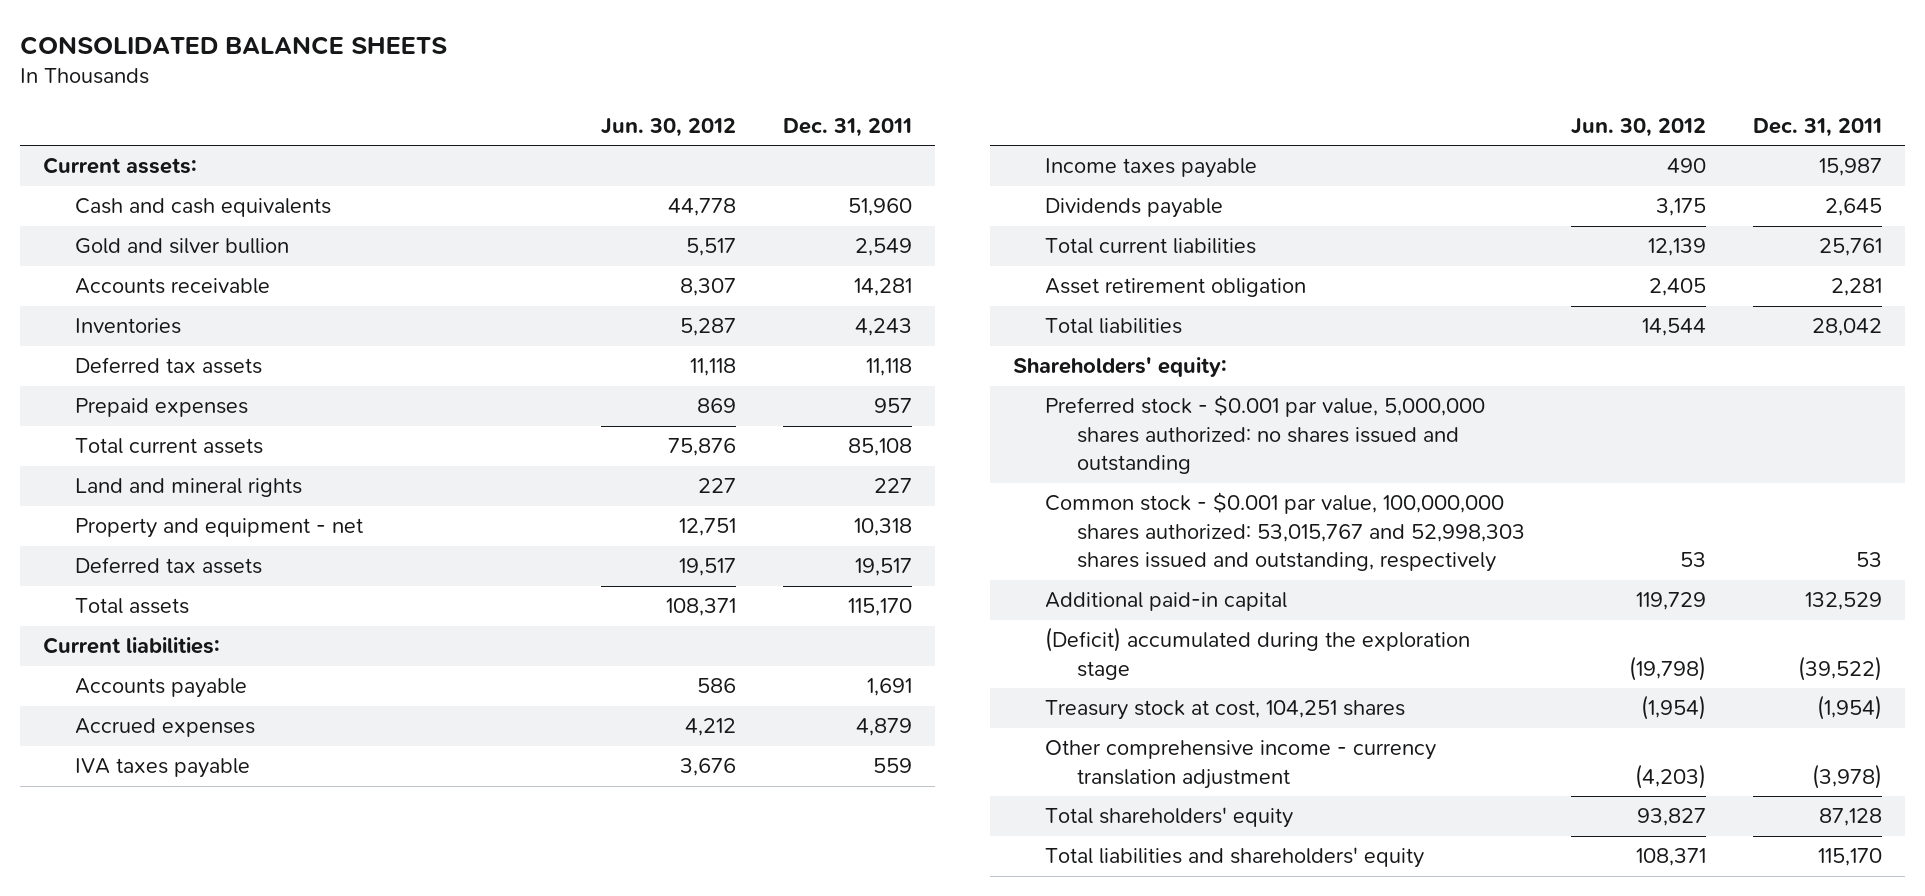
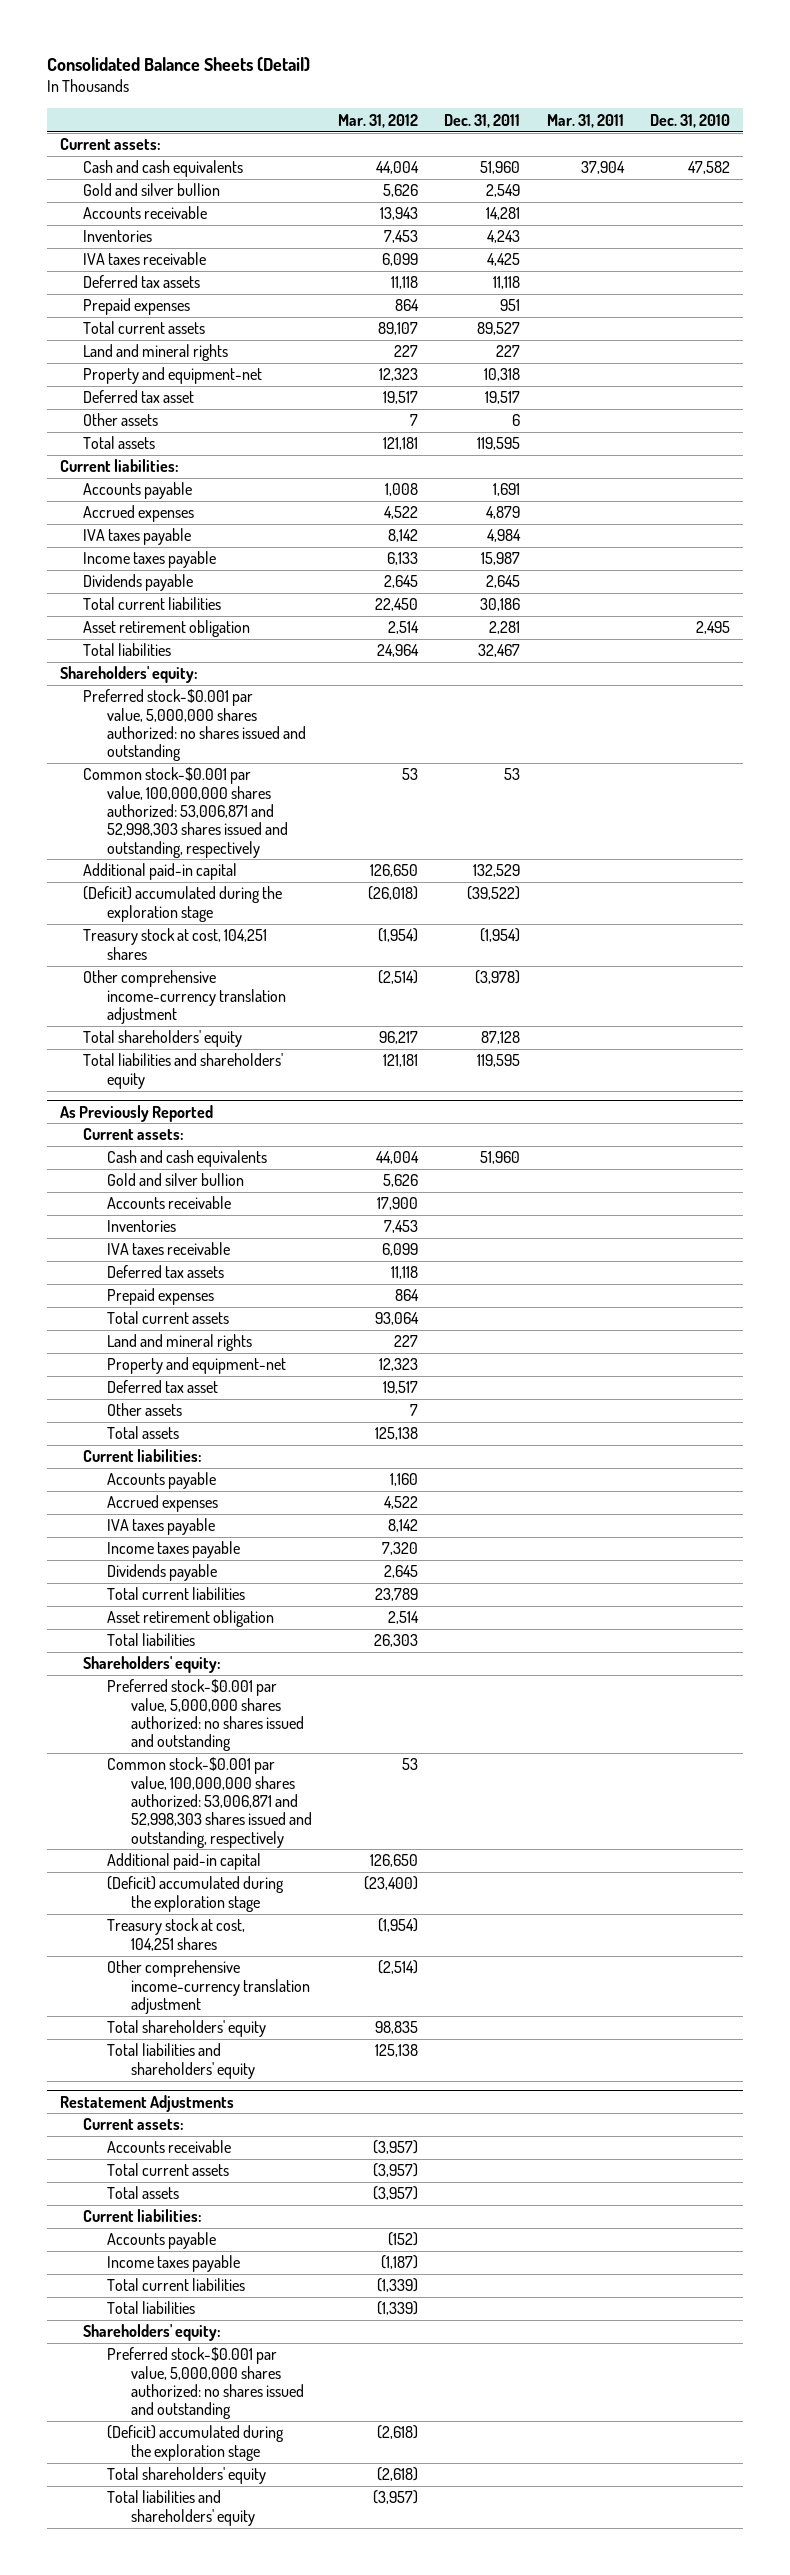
- CONSOLIDATED BALANCE SHEETS
+ Consolidated Balance Sheets (Detail)
- | Jun. 30, 2012 | Dec. 31, 2011
+ | Mar. 31, 2012 | Dec. 31, 2011 | Mar. 31, 2011 | Dec. 31, 2010
+ IVA taxes receivable | 6,099 | 4,425 | |
- Prepaid expenses | 869 | 957
- Total current assets | 75,876 | 85,108
+ Prepaid expenses | 864 | 951 | |
+ Total current assets | 89,107 | 89,527 | |
- Property and equipment - net | 12,751 | 10,318
- Deferred tax assets | 19,517 | 19,517
- Total assets | 108,371 | 115,170
+ Property and equipment-net | 12,323 | 10,318 | |
+ Deferred tax asset | 19,517 | 19,517 | |
+ Other assets | 7 | 6 | |
+ Total assets | 121,181 | 119,595 | |
- IVA taxes payable | 3,676 | 559
+ IVA taxes payable | 8,142 | 4,984 | |
- Total current liabilities | 12,139 | 25,761
+ Total current liabilities | 22,450 | 30,186 | |
- Total liabilities | 14,544 | 28,042
+ Total liabilities | 24,964 | 32,467 | |
- Preferred stock - $0.001 par value, 5,000,000 shares authorized: no shares issued and outstanding
- Common stock - $0.001 par value, 100,000,000 shares authorized: 53,015,767 and 52,998,303 shares issued and outstanding, respectively | 53 | 53
+ Preferred stock-$0.001 par value, 5,000,000 shares authorized: no shares issued and outstanding
+ Common stock-$0.001 par value, 100,000,000 shares authorized: 53,006,871 and 52,998,303 shares issued and outstanding, respectively | 53 | 53 | |
- Other comprehensive income - currency translation adjustment | (4,203) | (3,978)
+ Other comprehensive income-currency translation adjustment | (2,514) | (3,978) | |
- Total liabilities and shareholders' equity | 108,371 | 115,170
+ Total liabilities and shareholders' equity | 121,181 | 119,595 | |
+ As Previously Reported
+ Current assets:
+ Cash and cash equivalents | 44,004 | 51,960 | |
+ Gold and silver bullion | 5,626 | | |
+ Accounts receivable | 17,900 | | |
+ Inventories | 7,453 | | |
+ IVA taxes receivable | 6,099 | | |
+ Deferred tax assets | 11,118 | | |
+ Prepaid expenses | 864 | | |
+ Total current assets | 93,064 | | |
+ Land and mineral rights | 227 | | |
+ Property and equipment-net | 12,323 | | |
+ Deferred tax asset | 19,517 | | |
+ Other assets | 7 | | |
+ Total assets | 125,138 | | |
+ Current liabilities:
+ Accounts payable | 1,160 | | |
+ Accrued expenses | 4,522 | | |
+ IVA taxes payable | 8,142 | | |
+ Income taxes payable | 7,320 | | |
+ Dividends payable | 2,645 | | |
+ Total current liabilities | 23,789 | | |
+ Asset retirement obligation | 2,514 | | |
+ Total liabilities | 26,303 | | |
+ Shareholders' equity:
+ Preferred stock-$0.001 par value, 5,000,000 shares authorized: no shares issued and outstanding
+ Common stock-$0.001 par value, 100,000,000 shares authorized: 53,006,871 and 52,998,303 shares issued and outstanding, respectively | 53 | | |
+ Additional paid-in capital | 126,650 | | |
+ (Deficit) accumulated during the exploration stage | (23,400) | | |
+ Treasury stock at cost, 104,251 shares | (1,954) | | |
+ Other comprehensive income-currency translation adjustment | (2,514) | | |
+ Total shareholders' equity | 98,835 | | |
+ Total liabilities and shareholders' equity | 125,138 | | |
+ Restatement Adjustments
+ Current assets:
+ Accounts receivable | (3,957) | | |
+ Total current assets | (3,957) | | |
+ Total assets | (3,957) | | |
+ Current liabilities:
+ Accounts payable | (152) | | |
+ Income taxes payable | (1,187) | | |
+ Total current liabilities | (1,339) | | |
+ Total liabilities | (1,339) | | |
+ Shareholders' equity:
+ Preferred stock-$0.001 par value, 5,000,000 shares authorized: no shares issued and outstanding
+ (Deficit) accumulated during the exploration stage | (2,618) | | |
+ Total shareholders' equity | (2,618) | | |
+ Total liabilities and shareholders' equity | (3,957) | | |

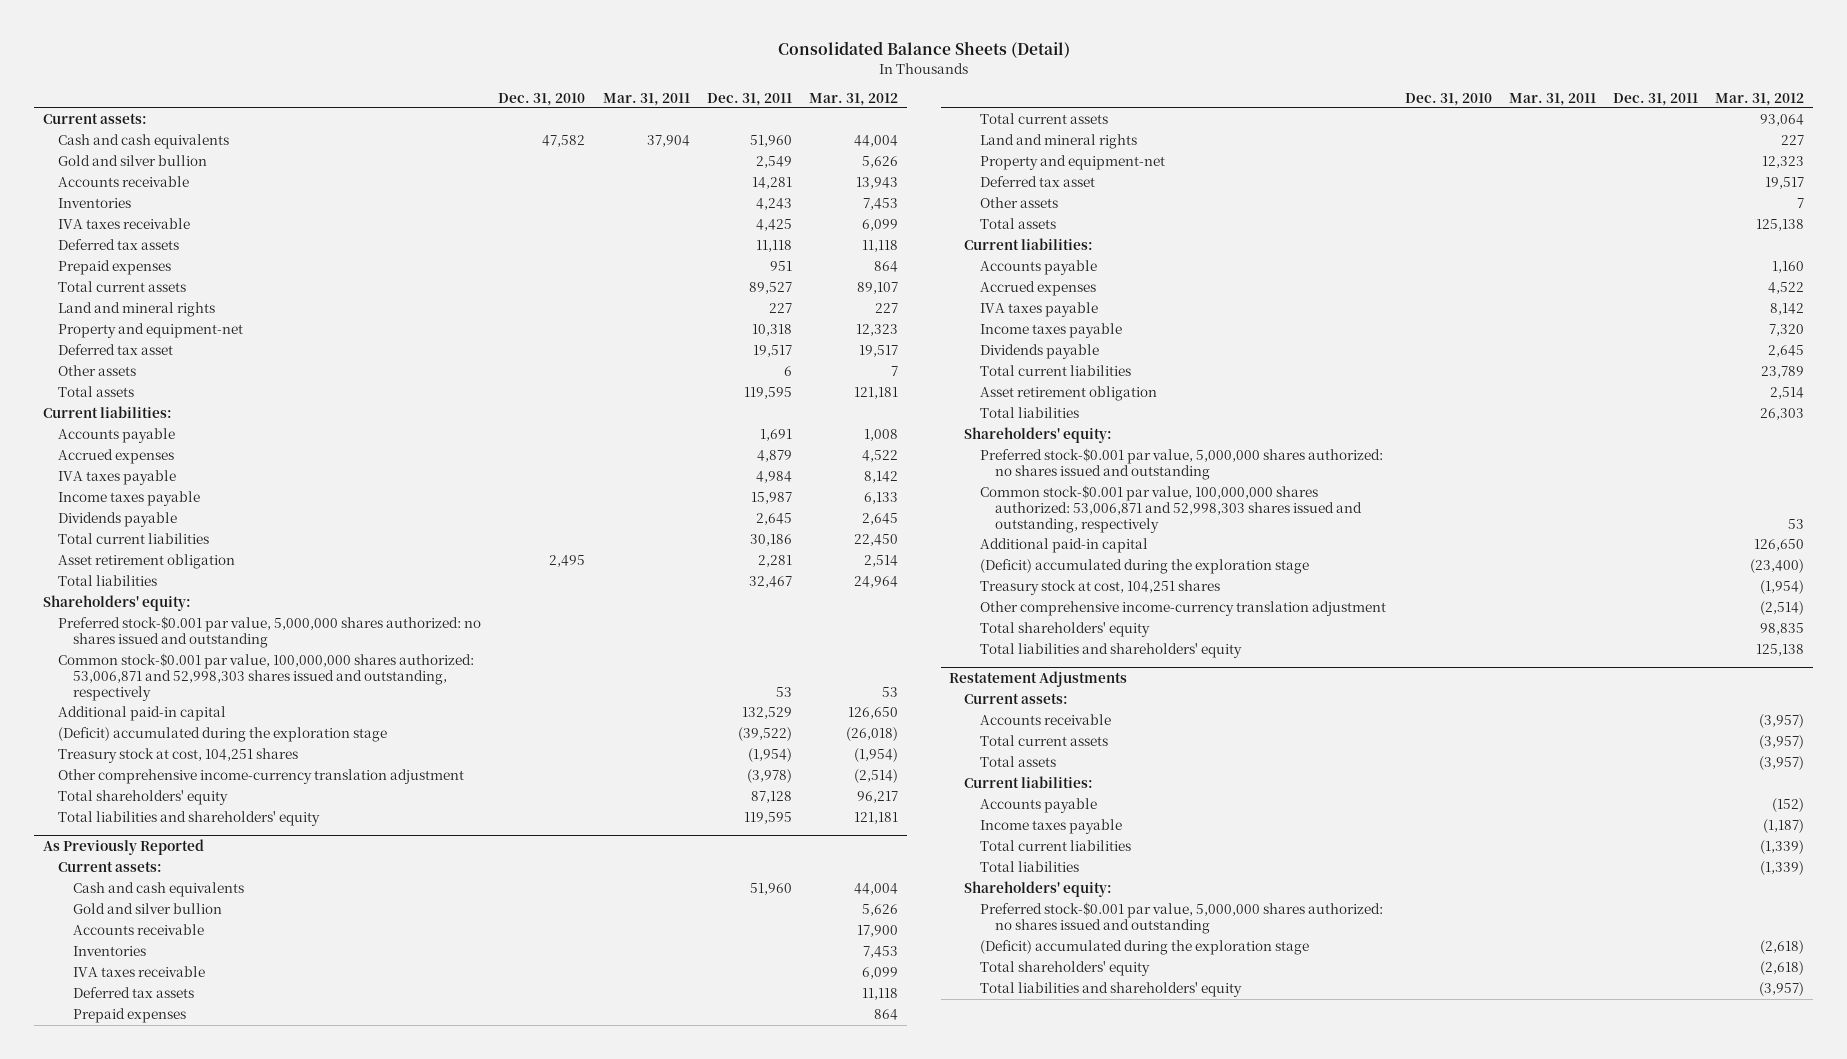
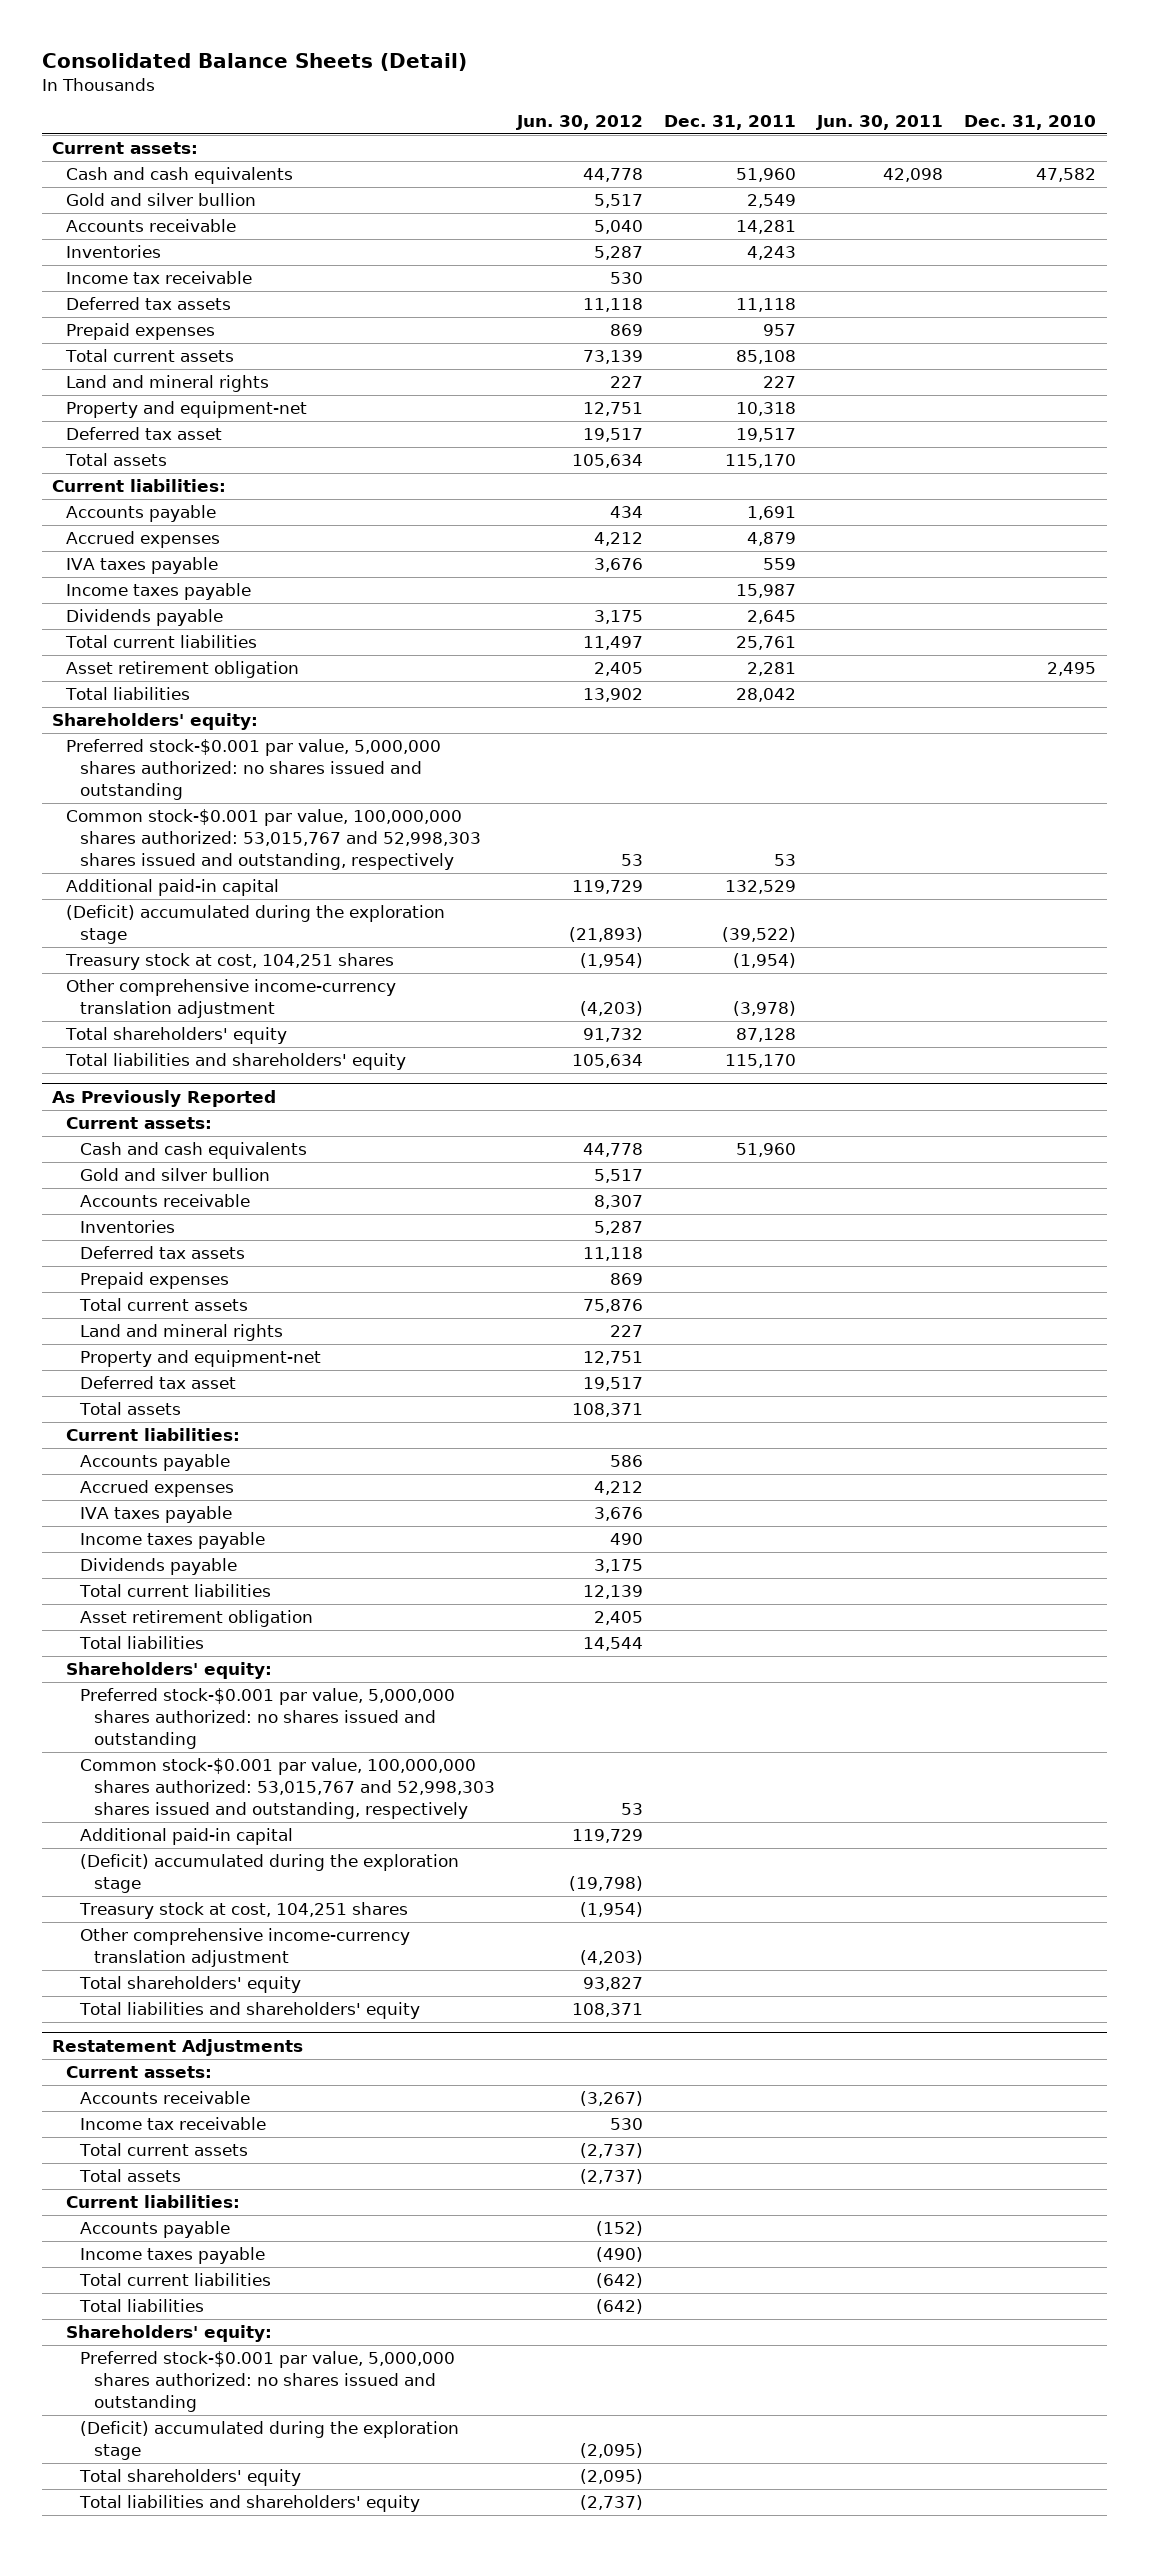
- | Dec. 31, 2010 | Mar. 31, 2011 | Dec. 31, 2011 | Mar. 31, 2012
+ | Jun. 30, 2012 | Dec. 31, 2011 | Jun. 30, 2011 | Dec. 31, 2010
- IVA taxes receivable | | | 4,425 | 6,099
+ Income tax receivable | 530 | | |
- Prepaid expenses | | | 951 | 864
- Total current assets | | | 89,527 | 89,107
+ Prepaid expenses | 869 | 957 | |
+ Total current assets | 73,139 | 85,108 | |
- Other assets | | | 6 | 7
- Total assets | | | 119,595 | 121,181
+ Total assets | 105,634 | 115,170 | |
- IVA taxes payable | | | 4,984 | 8,142
+ IVA taxes payable | 3,676 | 559 | |
- Total current liabilities | | | 30,186 | 22,450
+ Total current liabilities | 11,497 | 25,761 | |
- Total liabilities | | | 32,467 | 24,964
+ Total liabilities | 13,902 | 28,042 | |
- Common stock-$0.001 par value, 100,000,000 shares authorized: 53,006,871 and 52,998,303 shares issued and outstanding, respectively | | | 53 | 53
+ Common stock-$0.001 par value, 100,000,000 shares authorized: 53,015,767 and 52,998,303 shares issued and outstanding, respectively | 53 | 53 | |
- Total liabilities and shareholders' equity | | | 119,595 | 121,181
+ Total liabilities and shareholders' equity | 105,634 | 115,170 | |
@ As Previously Reported
- IVA taxes receivable | | | | 6,099
- Other assets | | | | 7
- Common stock-$0.001 par value, 100,000,000 shares authorized: 53,006,871 and 52,998,303 shares issued and outstanding, respectively | | | | 53
+ Common stock-$0.001 par value, 100,000,000 shares authorized: 53,015,767 and 52,998,303 shares issued and outstanding, respectively | 53 | | |
@ Restatement Adjustments
+ Income tax receivable | 530 | | |

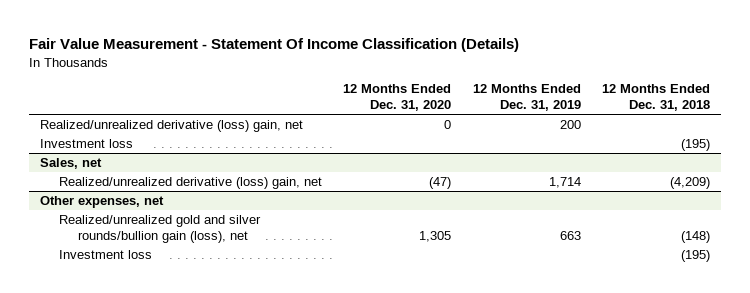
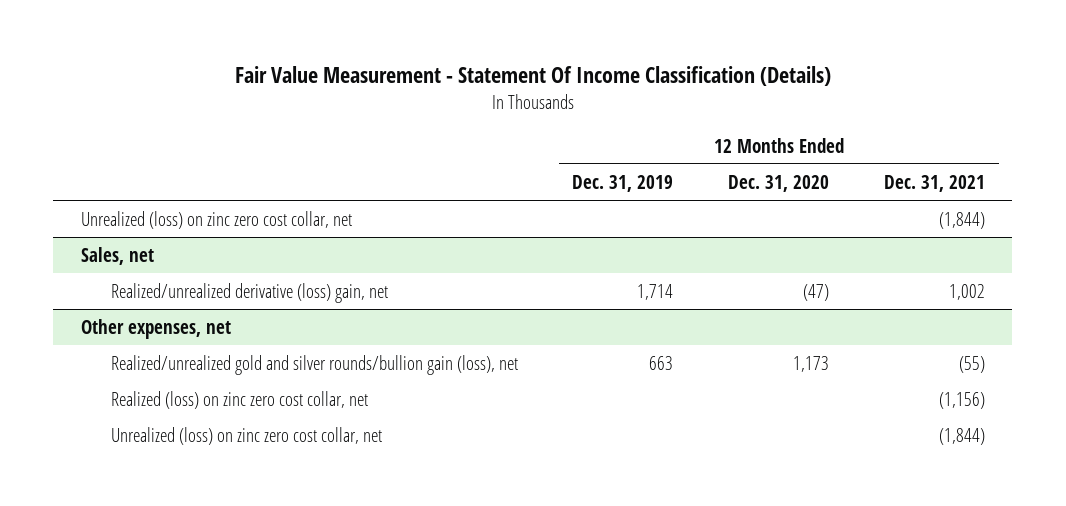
- | 12 Months Ended Dec. 31, 2020 | 12 Months Ended Dec. 31, 2019 | 12 Months Ended Dec. 31, 2018
+ | 12 Months Ended Dec. 31, 2019 | 12 Months Ended Dec. 31, 2020 | 12 Months Ended Dec. 31, 2021
- Realized/unrealized derivative (loss) gain, net | 0 | 200 |
- Investment loss | | | (195)
+ Unrealized (loss) on zinc zero cost collar, net | | | (1,844)
@ Other expenses, net
- Realized/unrealized gold and silver rounds/bullion gain (loss), net | 1,305 | 663 | (148)
- Investment loss | | | (195)
+ Realized/unrealized gold and silver rounds/bullion gain (loss), net | 663 | 1,173 | (55)
+ Realized (loss) on zinc zero cost collar, net | | | (1,156)
+ Unrealized (loss) on zinc zero cost collar, net | | | (1,844)

